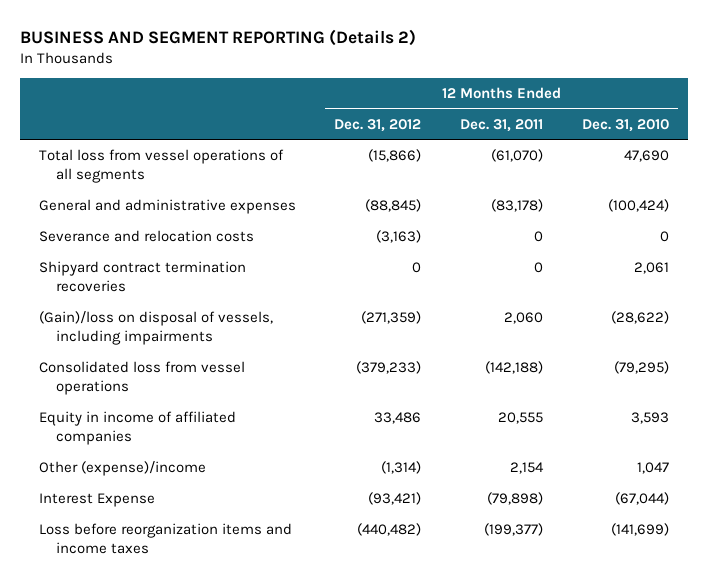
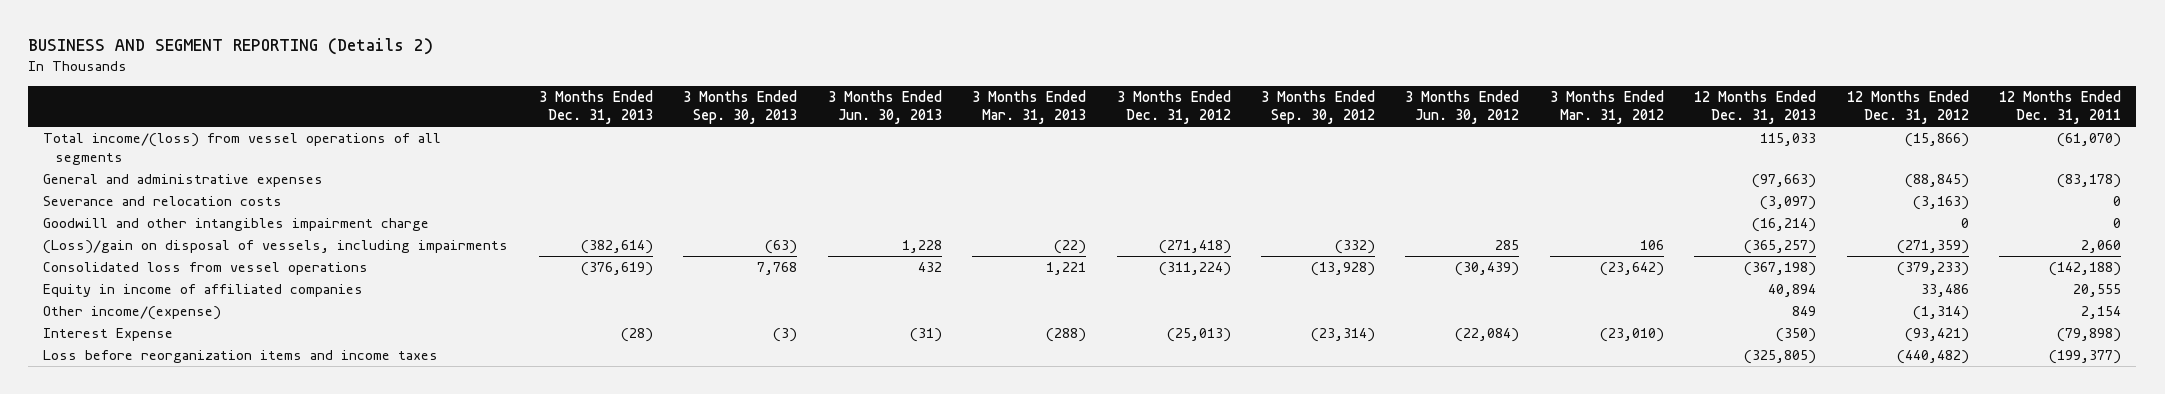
- | 12 Months Ended Dec. 31, 2012 | 12 Months Ended Dec. 31, 2011 | 12 Months Ended Dec. 31, 2010
+ | 3 Months Ended Dec. 31, 2013 | 3 Months Ended Sep. 30, 2013 | 3 Months Ended Jun. 30, 2013 | 3 Months Ended Mar. 31, 2013 | 3 Months Ended Dec. 31, 2012 | 3 Months Ended Sep. 30, 2012 | 3 Months Ended Jun. 30, 2012 | 3 Months Ended Mar. 31, 2012 | 12 Months Ended Dec. 31, 2013 | 12 Months Ended Dec. 31, 2012 | 12 Months Ended Dec. 31, 2011
- Total loss from vessel operations of all segments | (15,866) | (61,070) | 47,690
+ Total income/(loss) from vessel operations of all segments | | | | | | | | | 115,033 | (15,866) | (61,070)
- Shipyard contract termination recoveries | 0 | 0 | 2,061
- (Gain)/loss on disposal of vessels, including impairments | (271,359) | 2,060 | (28,622)
+ Goodwill and other intangibles impairment charge | | | | | | | | | (16,214) | 0 | 0
+ (Loss)/gain on disposal of vessels, including impairments | (382,614) | (63) | 1,228 | (22) | (271,418) | (332) | 285 | 106 | (365,257) | (271,359) | 2,060
- Other (expense)/income | (1,314) | 2,154 | 1,047
+ Other income/(expense) | | | | | | | | | 849 | (1,314) | 2,154

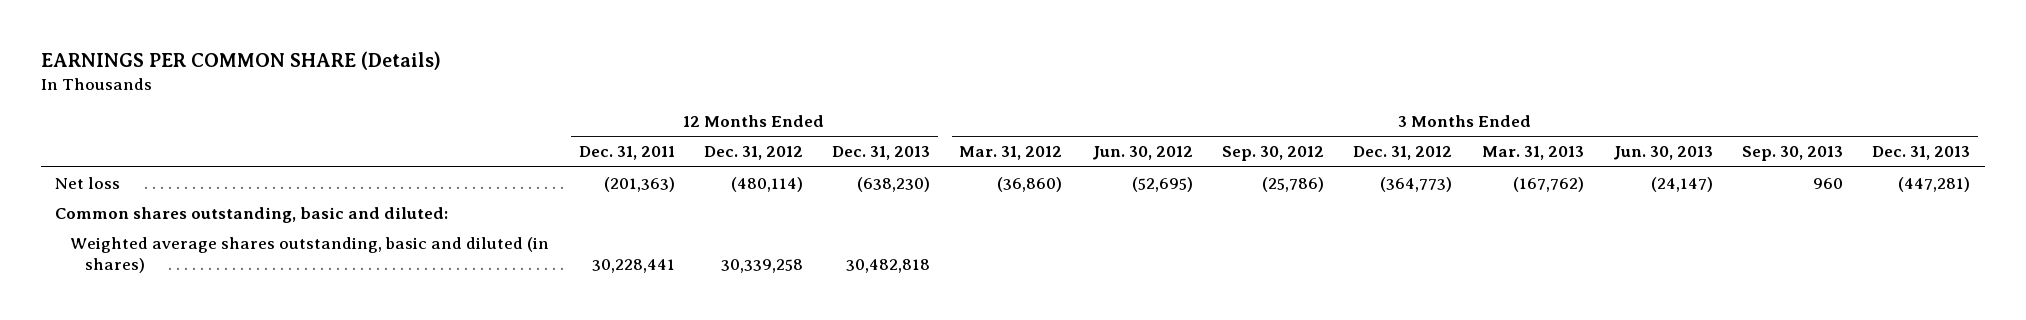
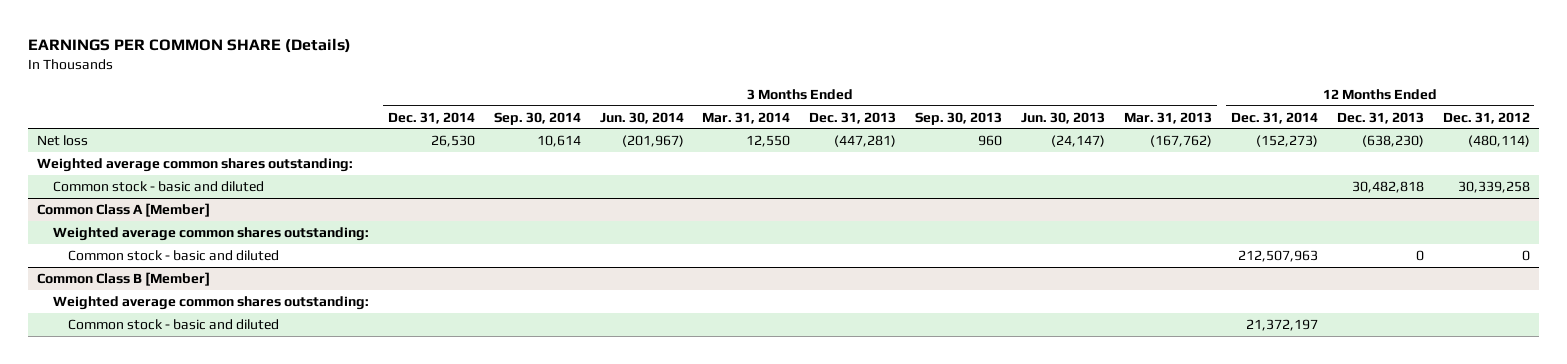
- | 12 Months Ended Dec. 31, 2011 | 12 Months Ended Dec. 31, 2012 | 12 Months Ended Dec. 31, 2013 | 3 Months Ended Mar. 31, 2012 | 3 Months Ended Jun. 30, 2012 | 3 Months Ended Sep. 30, 2012 | 3 Months Ended Dec. 31, 2012 | 3 Months Ended Mar. 31, 2013 | 3 Months Ended Jun. 30, 2013 | 3 Months Ended Sep. 30, 2013 | 3 Months Ended Dec. 31, 2013
+ | 3 Months Ended Dec. 31, 2014 | 3 Months Ended Sep. 30, 2014 | 3 Months Ended Jun. 30, 2014 | 3 Months Ended Mar. 31, 2014 | 3 Months Ended Dec. 31, 2013 | 3 Months Ended Sep. 30, 2013 | 3 Months Ended Jun. 30, 2013 | 3 Months Ended Mar. 31, 2013 | 12 Months Ended Dec. 31, 2014 | 12 Months Ended Dec. 31, 2013 | 12 Months Ended Dec. 31, 2012
- Common shares outstanding, basic and diluted:
- Weighted average shares outstanding, basic and diluted (in shares) | 30,228,441 | 30,339,258 | 30,482,818 | | | | | | | |
+ Weighted average common shares outstanding:
+ Common stock - basic and diluted | | | | | | | | | | 30,482,818 | 30,339,258
+ Common Class A [Member]
+ Weighted average common shares outstanding:
+ Common stock - basic and diluted | | | | | | | | | 212,507,963 | 0 | 0
+ Common Class B [Member]
+ Weighted average common shares outstanding:
+ Common stock - basic and diluted | | | | | | | | | 21,372,197 | |

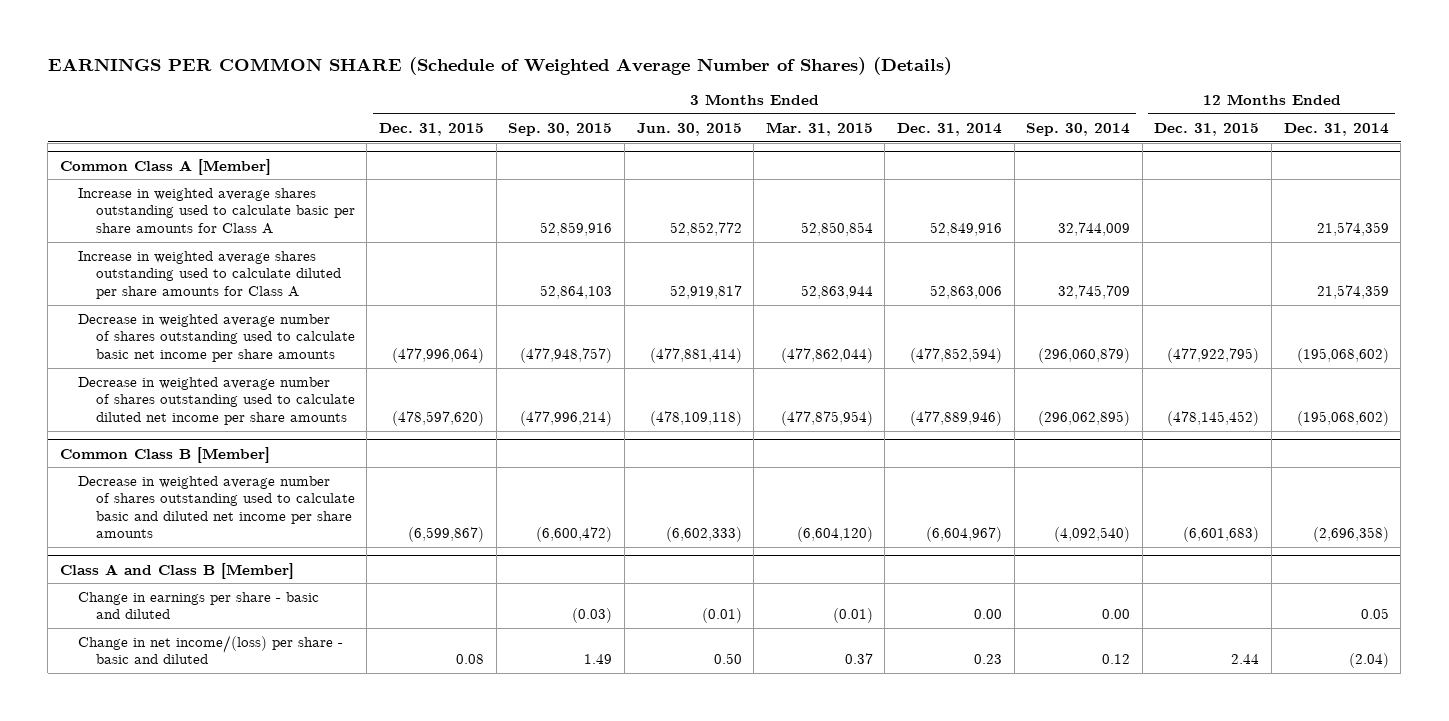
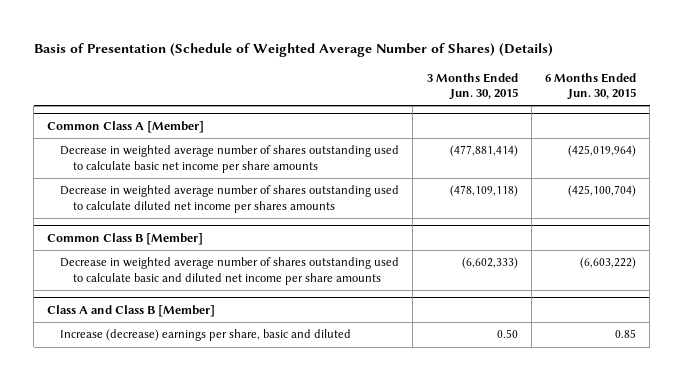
- EARNINGS PER COMMON SHARE (Schedule of Weighted Average Number of Shares) (Details)
+ Basis of Presentation (Schedule of Weighted Average Number of Shares) (Details)
- | 3 Months Ended Dec. 31, 2015 | 3 Months Ended Sep. 30, 2015 | 3 Months Ended Jun. 30, 2015 | 3 Months Ended Mar. 31, 2015 | 3 Months Ended Dec. 31, 2014 | 3 Months Ended Sep. 30, 2014 | 12 Months Ended Dec. 31, 2015 | 12 Months Ended Dec. 31, 2014
+ | 3 Months Ended Jun. 30, 2015 | 6 Months Ended Jun. 30, 2015
@ Common Class A [Member]
- Increase in weighted average shares outstanding used to calculate basic per share amounts for Class A | | 52,859,916 | 52,852,772 | 52,850,854 | 52,849,916 | 32,744,009 | | 21,574,359
- Increase in weighted average shares outstanding used to calculate diluted per share amounts for Class A | | 52,864,103 | 52,919,817 | 52,863,944 | 52,863,006 | 32,745,709 | | 21,574,359
- Decrease in weighted average number of shares outstanding used to calculate diluted net income per share amounts | (478,597,620) | (477,996,214) | (478,109,118) | (477,875,954) | (477,889,946) | (296,062,895) | (478,145,452) | (195,068,602)
+ Decrease in weighted average number of shares outstanding used to calculate diluted net income per shares amounts | (478,109,118) | (425,100,704)
@ Class A and Class B [Member]
- Change in earnings per share - basic and diluted | | (0.03) | (0.01) | (0.01) | 0.00 | 0.00 | | 0.05
- Change in net income/(loss) per share - basic and diluted | 0.08 | 1.49 | 0.50 | 0.37 | 0.23 | 0.12 | 2.44 | (2.04)
+ Increase (decrease) earnings per share, basic and diluted | 0.50 | 0.85

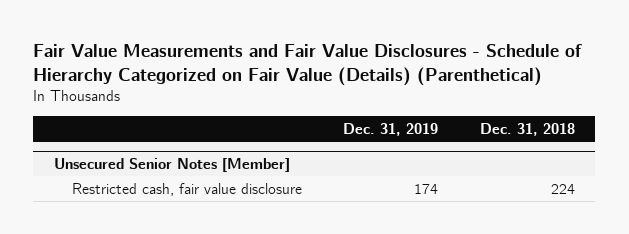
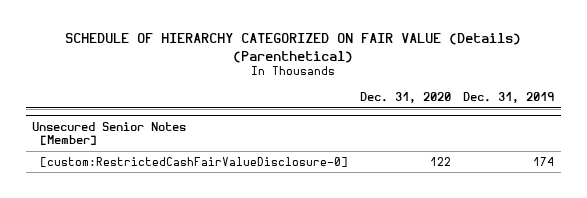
- Fair Value Measurements and Fair Value Disclosures - Schedule of Hierarchy Categorized on Fair Value (Details) (Parenthetical)
+ SCHEDULE OF HIERARCHY CATEGORIZED ON FAIR VALUE (Details) (Parenthetical)
- | Dec. 31, 2019 | Dec. 31, 2018
+ | Dec. 31, 2020 | Dec. 31, 2019
@ Unsecured Senior Notes [Member]
- Restricted cash, fair value disclosure | 174 | 224
+ [custom:RestrictedCashFairValueDisclosure-0] | 122 | 174

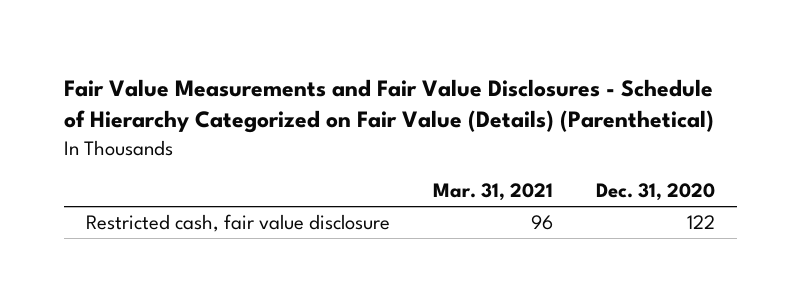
- SCHEDULE OF HIERARCHY CATEGORIZED ON FAIR VALUE (Details) (Parenthetical)
+ Fair Value Measurements and Fair Value Disclosures - Schedule of Hierarchy Categorized on Fair Value (Details) (Parenthetical)
- | Dec. 31, 2020 | Dec. 31, 2019
+ | Mar. 31, 2021 | Dec. 31, 2020
- Unsecured Senior Notes [Member]
- [custom:RestrictedCashFairValueDisclosure-0] | 122 | 174
+ Restricted cash, fair value disclosure | 96 | 122

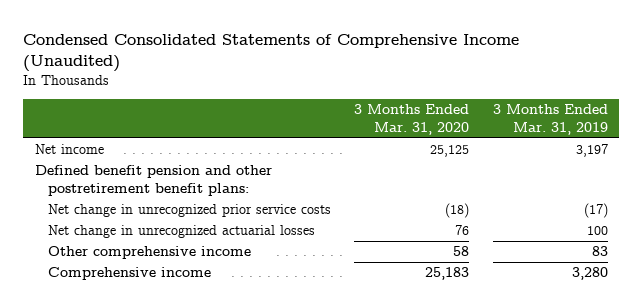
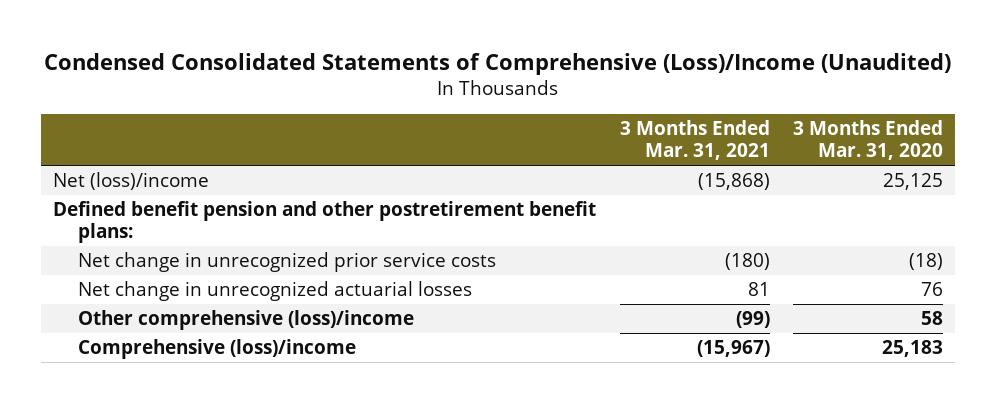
- Condensed Consolidated Statements of Comprehensive Income (Unaudited)
+ Condensed Consolidated Statements of Comprehensive (Loss)/Income (Unaudited)
- | 3 Months Ended Mar. 31, 2020 | 3 Months Ended Mar. 31, 2019
+ | 3 Months Ended Mar. 31, 2021 | 3 Months Ended Mar. 31, 2020
- Net income | 25,125 | 3,197
+ Net (loss)/income | (15,868) | 25,125
- Other comprehensive income | 58 | 83
- Comprehensive income | 25,183 | 3,280
+ Other comprehensive (loss)/income | (99) | 58
+ Comprehensive (loss)/income | (15,967) | 25,183

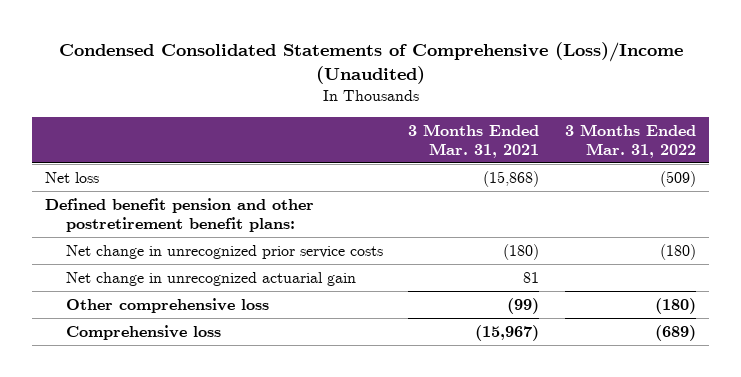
- | 3 Months Ended Mar. 31, 2021 | 3 Months Ended Mar. 31, 2020
+ | 3 Months Ended Mar. 31, 2021 | 3 Months Ended Mar. 31, 2022
- Net (loss)/income | (15,868) | 25,125
+ Net loss | (15,868) | (509)
- Net change in unrecognized actuarial losses | 81 | 76
- Other comprehensive (loss)/income | (99) | 58
- Comprehensive (loss)/income | (15,967) | 25,183
+ Net change in unrecognized actuarial gain | 81 |
+ Other comprehensive loss | (99) | (180)
+ Comprehensive loss | (15,967) | (689)

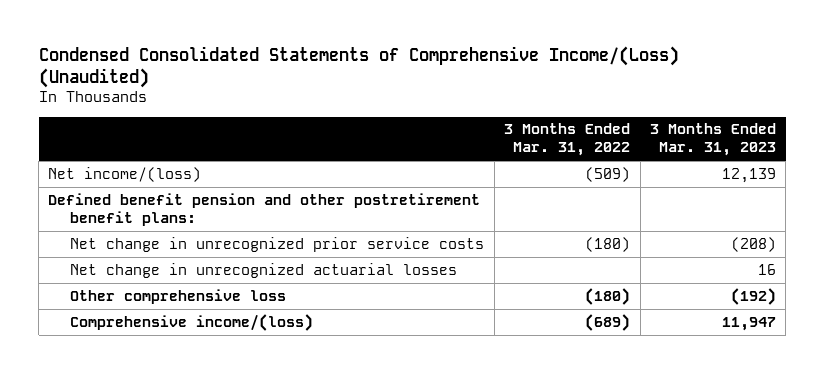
- Condensed Consolidated Statements of Comprehensive (Loss)/Income (Unaudited)
+ Condensed Consolidated Statements of Comprehensive Income/(Loss) (Unaudited)
- | 3 Months Ended Mar. 31, 2021 | 3 Months Ended Mar. 31, 2022
+ | 3 Months Ended Mar. 31, 2022 | 3 Months Ended Mar. 31, 2023
- Net loss | (15,868) | (509)
+ Net income/(loss) | (509) | 12,139
- Net change in unrecognized actuarial gain | 81 |
+ Net change in unrecognized actuarial losses | | 16
- Comprehensive loss | (15,967) | (689)
+ Comprehensive income/(loss) | (689) | 11,947

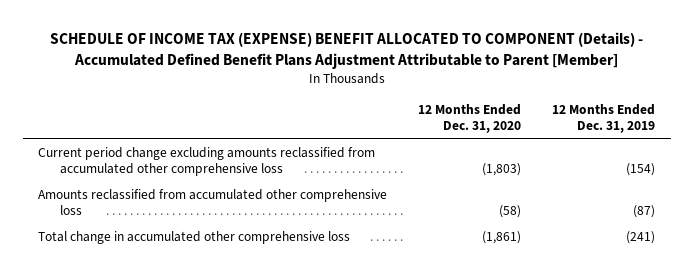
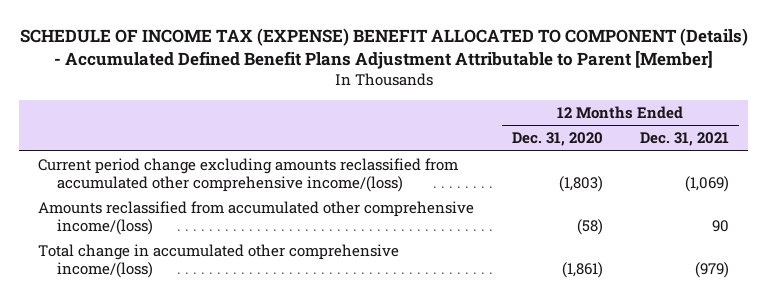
- | 12 Months Ended Dec. 31, 2020 | 12 Months Ended Dec. 31, 2019
+ | 12 Months Ended Dec. 31, 2020 | 12 Months Ended Dec. 31, 2021
- Current period change excluding amounts reclassified from accumulated other comprehensive loss | (1,803) | (154)
- Amounts reclassified from accumulated other comprehensive loss | (58) | (87)
- Total change in accumulated other comprehensive loss | (1,861) | (241)
+ Current period change excluding amounts reclassified from accumulated other comprehensive income/(loss) | (1,803) | (1,069)
+ Amounts reclassified from accumulated other comprehensive income/(loss) | (58) | 90
+ Total change in accumulated other comprehensive income/(loss) | (1,861) | (979)

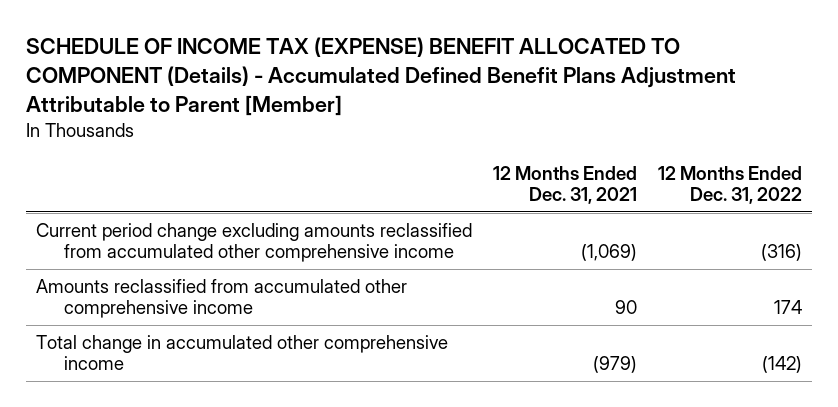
- | 12 Months Ended Dec. 31, 2020 | 12 Months Ended Dec. 31, 2021
+ | 12 Months Ended Dec. 31, 2021 | 12 Months Ended Dec. 31, 2022
- Current period change excluding amounts reclassified from accumulated other comprehensive income/(loss) | (1,803) | (1,069)
- Amounts reclassified from accumulated other comprehensive income/(loss) | (58) | 90
- Total change in accumulated other comprehensive income/(loss) | (1,861) | (979)
+ Current period change excluding amounts reclassified from accumulated other comprehensive income | (1,069) | (316)
+ Amounts reclassified from accumulated other comprehensive income | 90 | 174
+ Total change in accumulated other comprehensive income | (979) | (142)

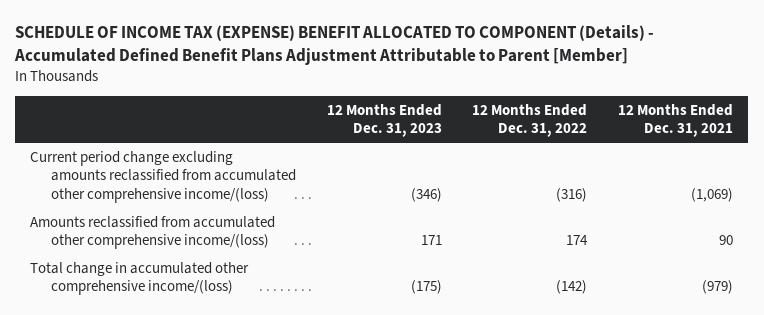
- | 12 Months Ended Dec. 31, 2021 | 12 Months Ended Dec. 31, 2022
+ | 12 Months Ended Dec. 31, 2023 | 12 Months Ended Dec. 31, 2022 | 12 Months Ended Dec. 31, 2021
- Current period change excluding amounts reclassified from accumulated other comprehensive income | (1,069) | (316)
- Amounts reclassified from accumulated other comprehensive income | 90 | 174
- Total change in accumulated other comprehensive income | (979) | (142)
+ Current period change excluding amounts reclassified from accumulated other comprehensive income/(loss) | (346) | (316) | (1,069)
+ Amounts reclassified from accumulated other comprehensive income/(loss) | 171 | 174 | 90
+ Total change in accumulated other comprehensive income/(loss) | (175) | (142) | (979)

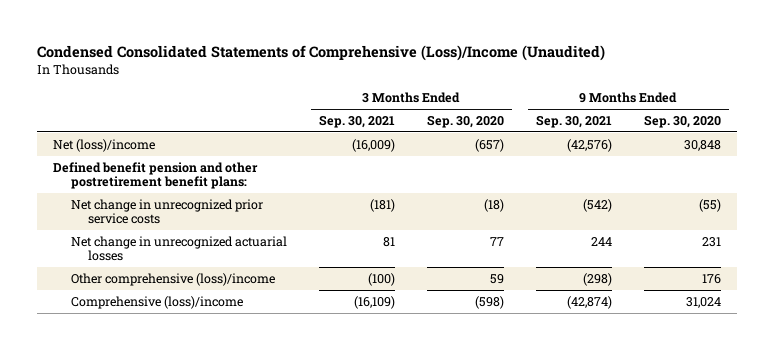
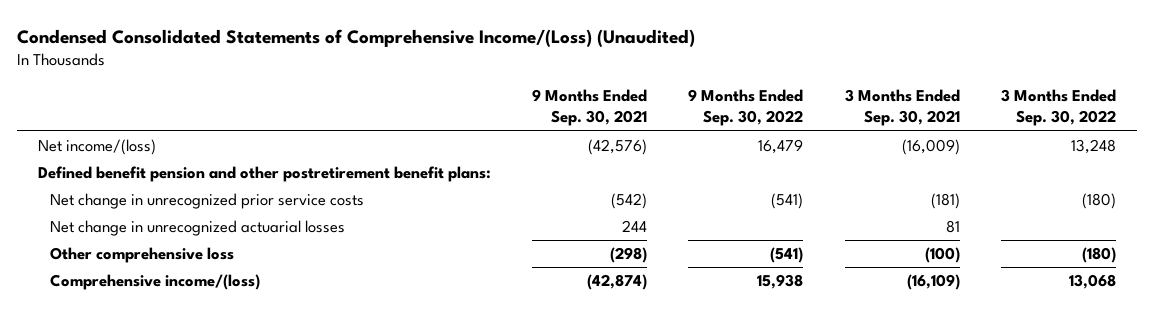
- Condensed Consolidated Statements of Comprehensive (Loss)/Income (Unaudited)
+ Condensed Consolidated Statements of Comprehensive Income/(Loss) (Unaudited)
- | 3 Months Ended Sep. 30, 2021 | 3 Months Ended Sep. 30, 2020 | 9 Months Ended Sep. 30, 2021 | 9 Months Ended Sep. 30, 2020
+ | 9 Months Ended Sep. 30, 2021 | 9 Months Ended Sep. 30, 2022 | 3 Months Ended Sep. 30, 2021 | 3 Months Ended Sep. 30, 2022
- Net (loss)/income | (16,009) | (657) | (42,576) | 30,848
+ Net income/(loss) | (42,576) | 16,479 | (16,009) | 13,248
- Other comprehensive (loss)/income | (100) | 59 | (298) | 176
- Comprehensive (loss)/income | (16,109) | (598) | (42,874) | 31,024
+ Other comprehensive loss | (298) | (541) | (100) | (180)
+ Comprehensive income/(loss) | (42,874) | 15,938 | (16,109) | 13,068

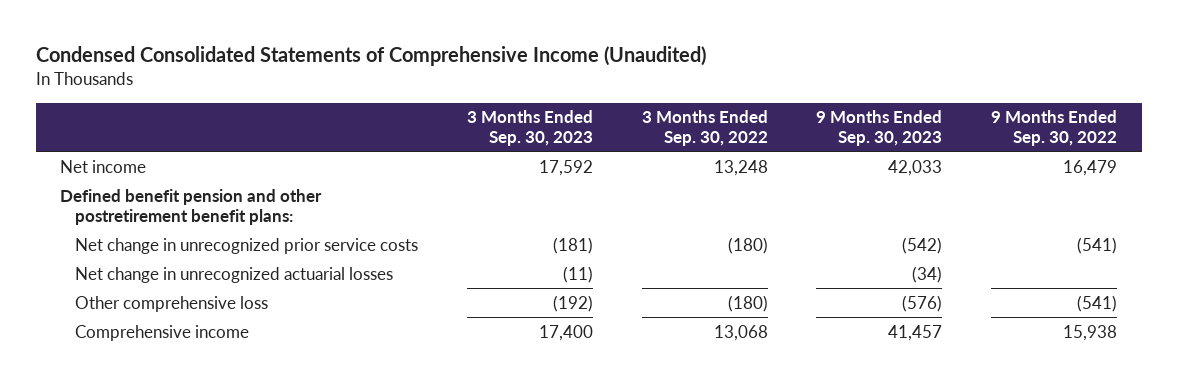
- Condensed Consolidated Statements of Comprehensive Income/(Loss) (Unaudited)
+ Condensed Consolidated Statements of Comprehensive Income (Unaudited)
- | 9 Months Ended Sep. 30, 2021 | 9 Months Ended Sep. 30, 2022 | 3 Months Ended Sep. 30, 2021 | 3 Months Ended Sep. 30, 2022
+ | 3 Months Ended Sep. 30, 2023 | 3 Months Ended Sep. 30, 2022 | 9 Months Ended Sep. 30, 2023 | 9 Months Ended Sep. 30, 2022
- Net income/(loss) | (42,576) | 16,479 | (16,009) | 13,248
+ Net income | 17,592 | 13,248 | 42,033 | 16,479
- Comprehensive income/(loss) | (42,874) | 15,938 | (16,109) | 13,068
+ Comprehensive income | 17,400 | 13,068 | 41,457 | 15,938

